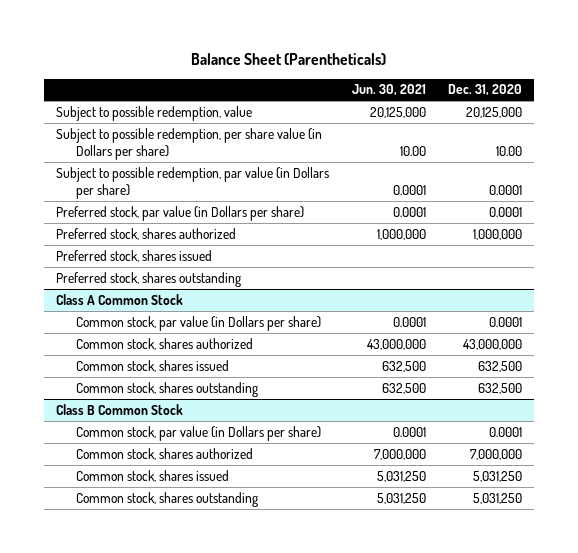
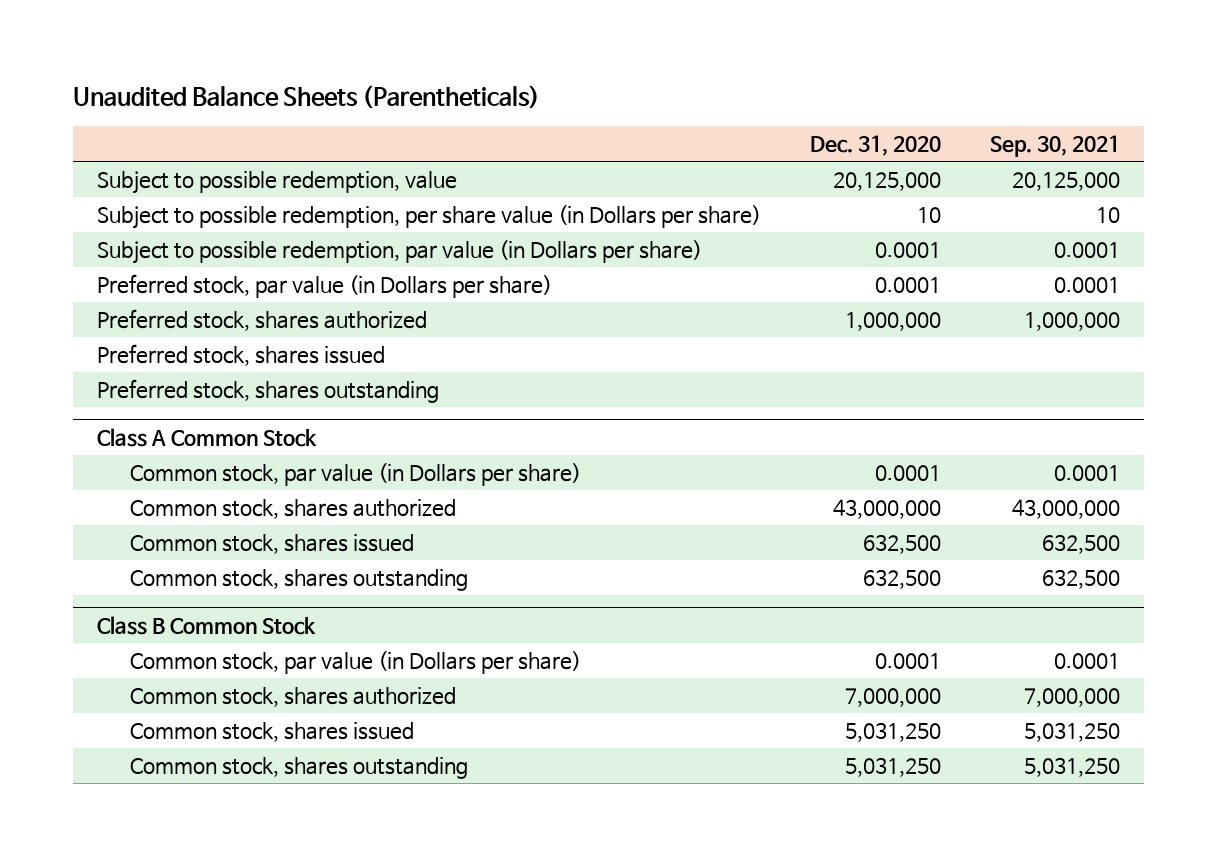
- Balance Sheet (Parentheticals)
+ Unaudited Balance Sheets (Parentheticals)
- | Jun. 30, 2021 | Dec. 31, 2020
+ | Dec. 31, 2020 | Sep. 30, 2021
- Subject to possible redemption, per share value (in Dollars per share) | 10.00 | 10.00
+ Subject to possible redemption, per share value (in Dollars per share) | 10 | 10

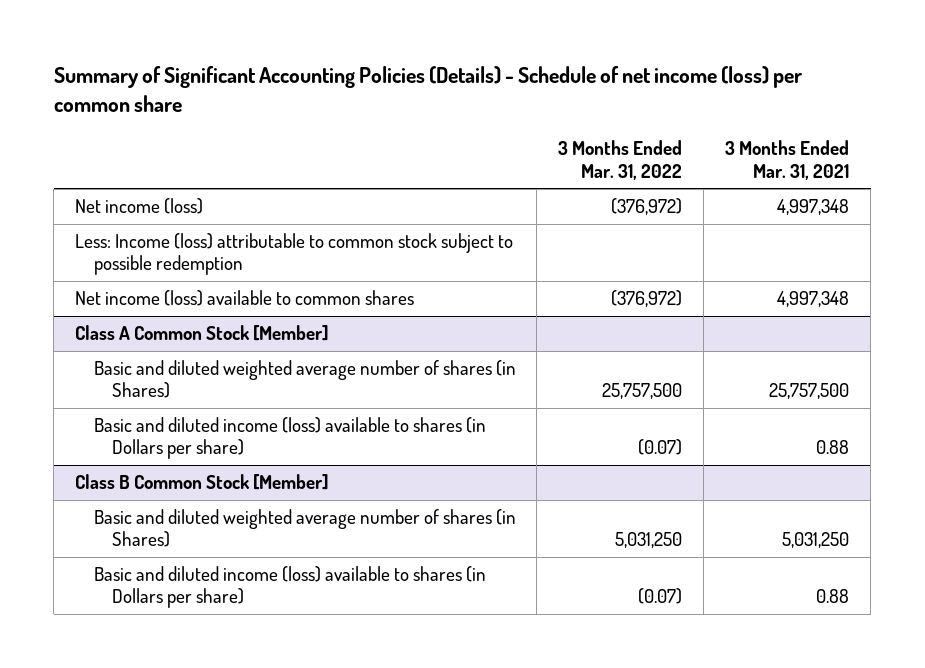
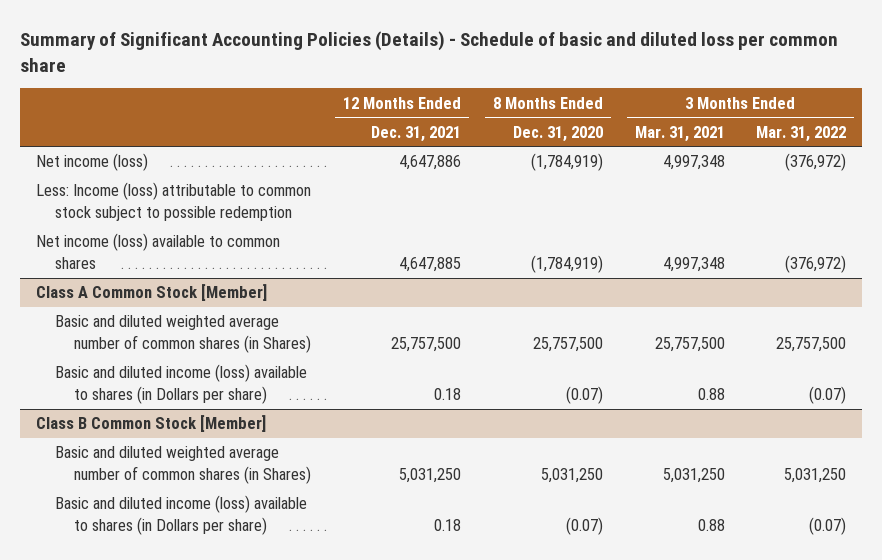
- Summary of Significant Accounting Policies (Details) - Schedule of net income (loss) per common share
+ Summary of Significant Accounting Policies (Details) - Schedule of basic and diluted loss per common share
- | 3 Months Ended Mar. 31, 2022 | 3 Months Ended Mar. 31, 2021
+ | 12 Months Ended Dec. 31, 2021 | 8 Months Ended Dec. 31, 2020 | 3 Months Ended Mar. 31, 2021 | 3 Months Ended Mar. 31, 2022
@ Class A Common Stock [Member]
- Basic and diluted weighted average number of shares (in Shares) | 25,757,500 | 25,757,500
+ Basic and diluted weighted average number of common shares (in Shares) | 25,757,500 | 25,757,500 | 25,757,500 | 25,757,500
@ Class B Common Stock [Member]
- Basic and diluted weighted average number of shares (in Shares) | 5,031,250 | 5,031,250
+ Basic and diluted weighted average number of common shares (in Shares) | 5,031,250 | 5,031,250 | 5,031,250 | 5,031,250

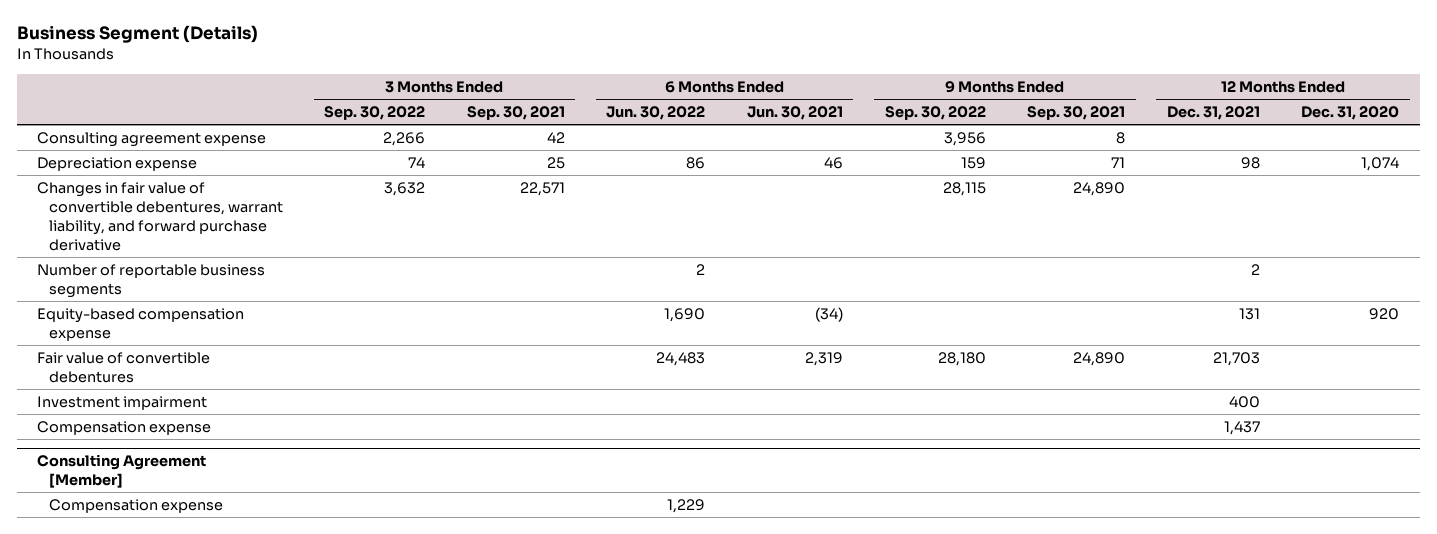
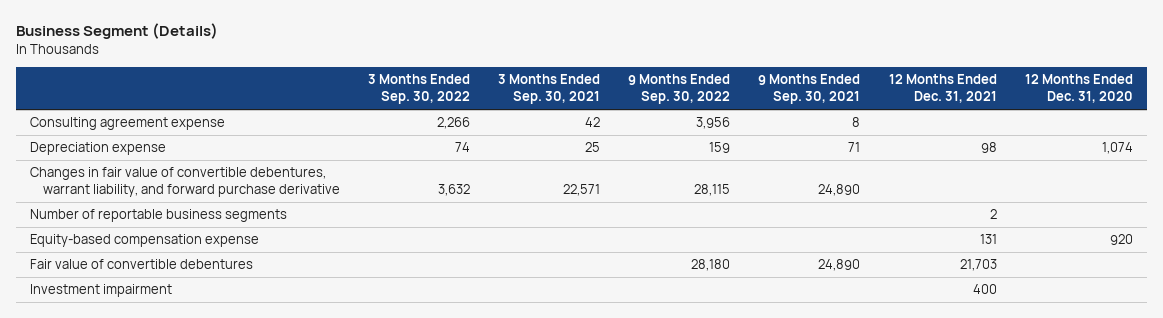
- | 3 Months Ended Sep. 30, 2022 | 3 Months Ended Sep. 30, 2021 | 6 Months Ended Jun. 30, 2022 | 6 Months Ended Jun. 30, 2021 | 9 Months Ended Sep. 30, 2022 | 9 Months Ended Sep. 30, 2021 | 12 Months Ended Dec. 31, 2021 | 12 Months Ended Dec. 31, 2020
+ | 3 Months Ended Sep. 30, 2022 | 3 Months Ended Sep. 30, 2021 | 9 Months Ended Sep. 30, 2022 | 9 Months Ended Sep. 30, 2021 | 12 Months Ended Dec. 31, 2021 | 12 Months Ended Dec. 31, 2020
- Compensation expense | | | | | | | 1,437 |
- Consulting Agreement [Member]
- Compensation expense | | | 1,229 | | | | |

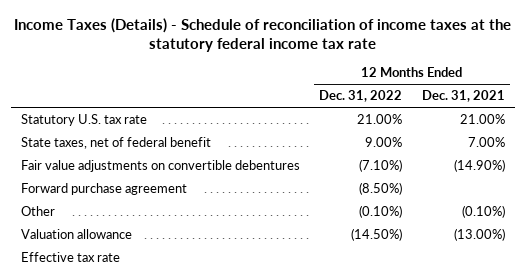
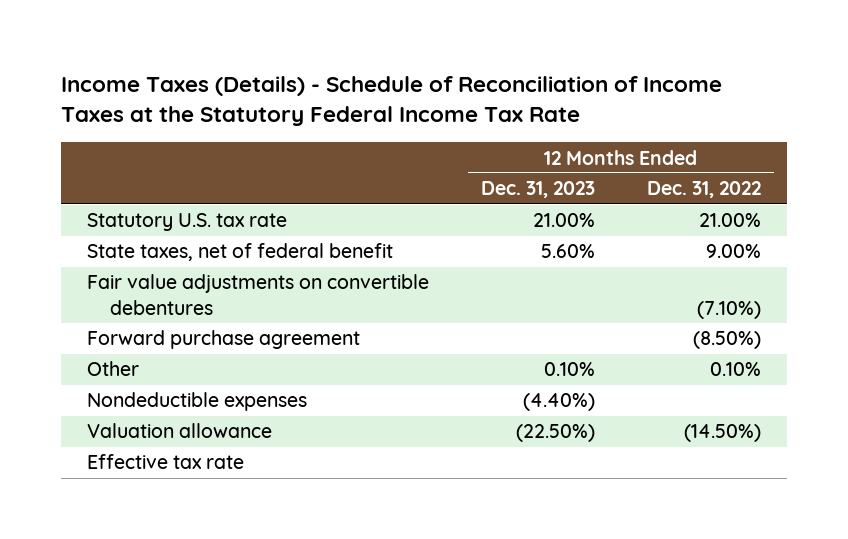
- Income Taxes (Details) - Schedule of reconciliation of income taxes at the statutory federal income tax rate
+ Income Taxes (Details) - Schedule of Reconciliation of Income Taxes at the Statutory Federal Income Tax Rate
- | 12 Months Ended Dec. 31, 2022 | 12 Months Ended Dec. 31, 2021
+ | 12 Months Ended Dec. 31, 2023 | 12 Months Ended Dec. 31, 2022
- Other | (0.10%) | (0.10%)
+ Other | 0.10% | 0.10%
+ Nondeductible expenses | (4.40%) |

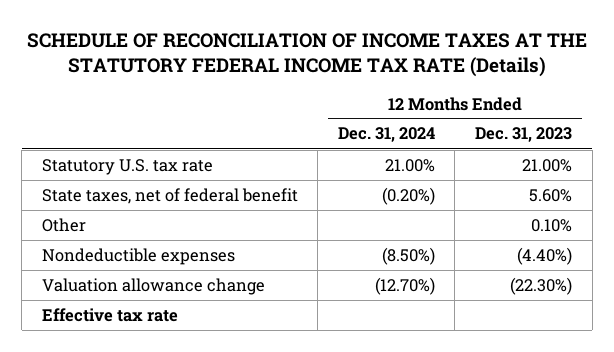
- Income Taxes (Details) - Schedule of Reconciliation of Income Taxes at the Statutory Federal Income Tax Rate
+ SCHEDULE OF RECONCILIATION OF INCOME TAXES AT THE STATUTORY FEDERAL INCOME TAX RATE (Details)
- | 12 Months Ended Dec. 31, 2023 | 12 Months Ended Dec. 31, 2022
+ | 12 Months Ended Dec. 31, 2024 | 12 Months Ended Dec. 31, 2023
- Fair value adjustments on convertible debentures | | (7.10%)
- Forward purchase agreement | | (8.50%)
- Valuation allowance | (22.50%) | (14.50%)
+ Valuation allowance change | (12.70%) | (22.30%)

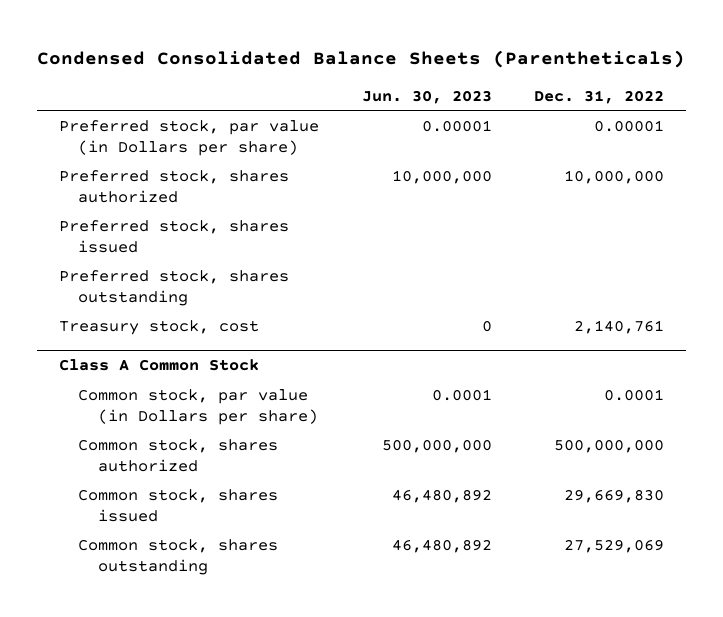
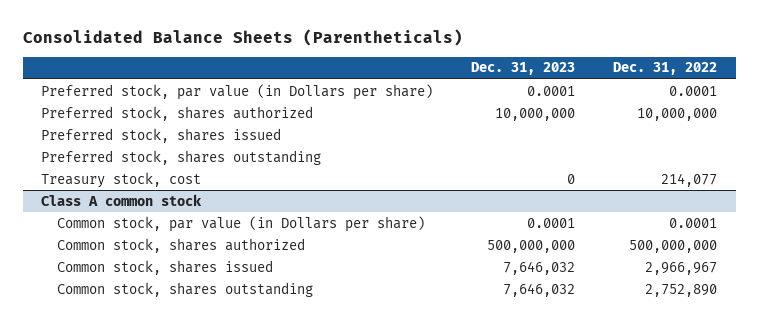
- Condensed Consolidated Balance Sheets (Parentheticals)
+ Consolidated Balance Sheets (Parentheticals)
- | Jun. 30, 2023 | Dec. 31, 2022
+ | Dec. 31, 2023 | Dec. 31, 2022
- Preferred stock, par value (in Dollars per share) | 0.00001 | 0.00001
+ Preferred stock, par value (in Dollars per share) | 0.0001 | 0.0001
- Treasury stock, cost | 0 | 2,140,761
- Class A Common Stock
+ Treasury stock, cost | 0 | 214,077
+ Class A common stock
- Common stock, shares issued | 46,480,892 | 29,669,830
- Common stock, shares outstanding | 46,480,892 | 27,529,069
+ Common stock, shares issued | 7,646,032 | 2,966,967
+ Common stock, shares outstanding | 7,646,032 | 2,752,890

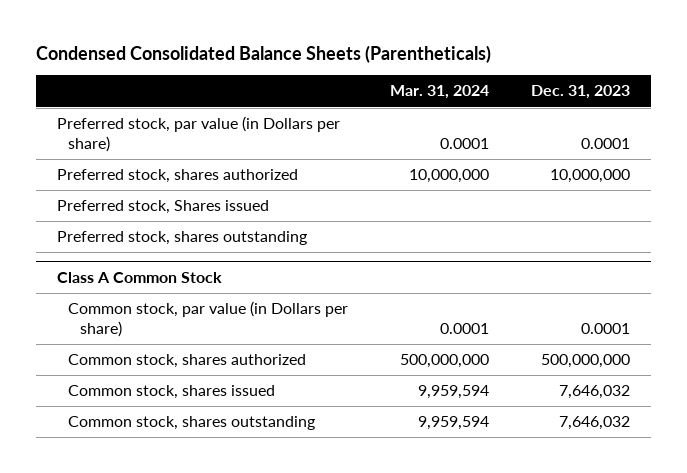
- Consolidated Balance Sheets (Parentheticals)
+ Condensed Consolidated Balance Sheets (Parentheticals)
- | Dec. 31, 2023 | Dec. 31, 2022
+ | Mar. 31, 2024 | Dec. 31, 2023
- Preferred stock, shares issued
+ Preferred stock, Shares issued
- Treasury stock, cost | 0 | 214,077
- Class A common stock
+ Class A Common Stock

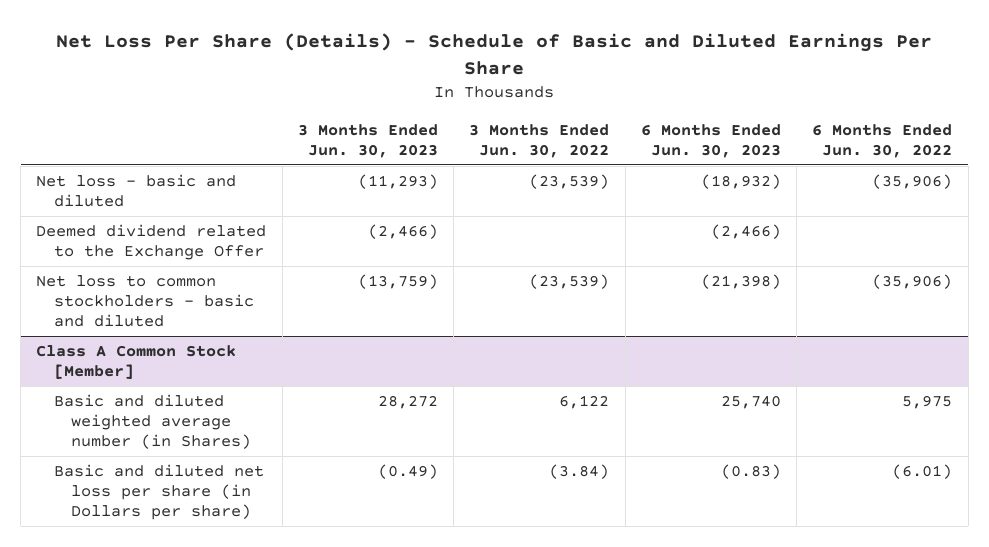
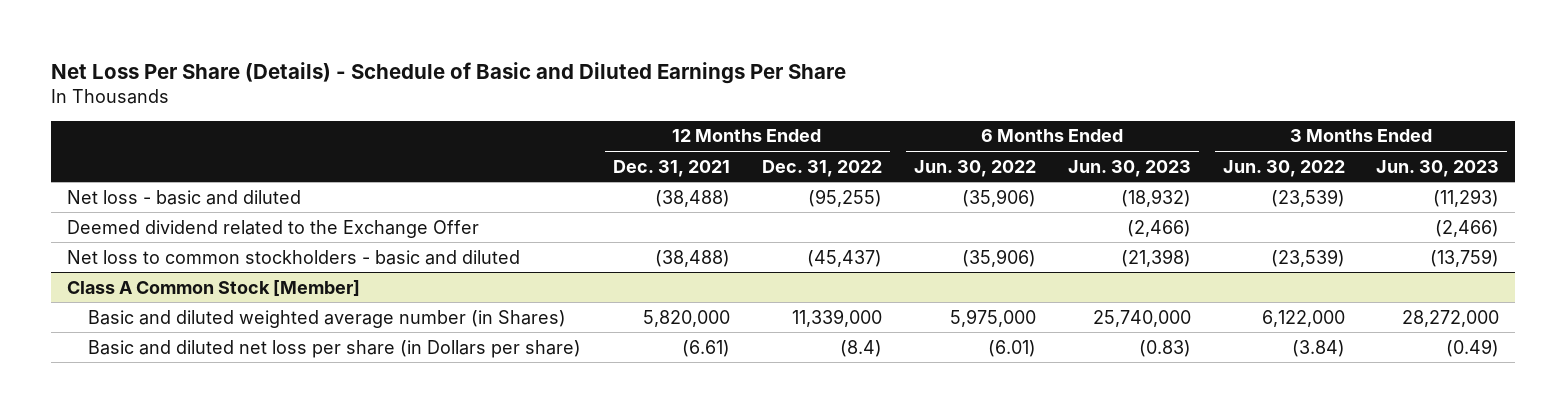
- | 3 Months Ended Jun. 30, 2023 | 3 Months Ended Jun. 30, 2022 | 6 Months Ended Jun. 30, 2023 | 6 Months Ended Jun. 30, 2022
+ | 12 Months Ended Dec. 31, 2021 | 12 Months Ended Dec. 31, 2022 | 6 Months Ended Jun. 30, 2022 | 6 Months Ended Jun. 30, 2023 | 3 Months Ended Jun. 30, 2022 | 3 Months Ended Jun. 30, 2023
@ Class A Common Stock [Member]
- Basic and diluted weighted average number (in Shares) | 28,272 | 6,122 | 25,740 | 5,975
+ Basic and diluted weighted average number (in Shares) | 5,820,000 | 11,339,000 | 5,975,000 | 25,740,000 | 6,122,000 | 28,272,000

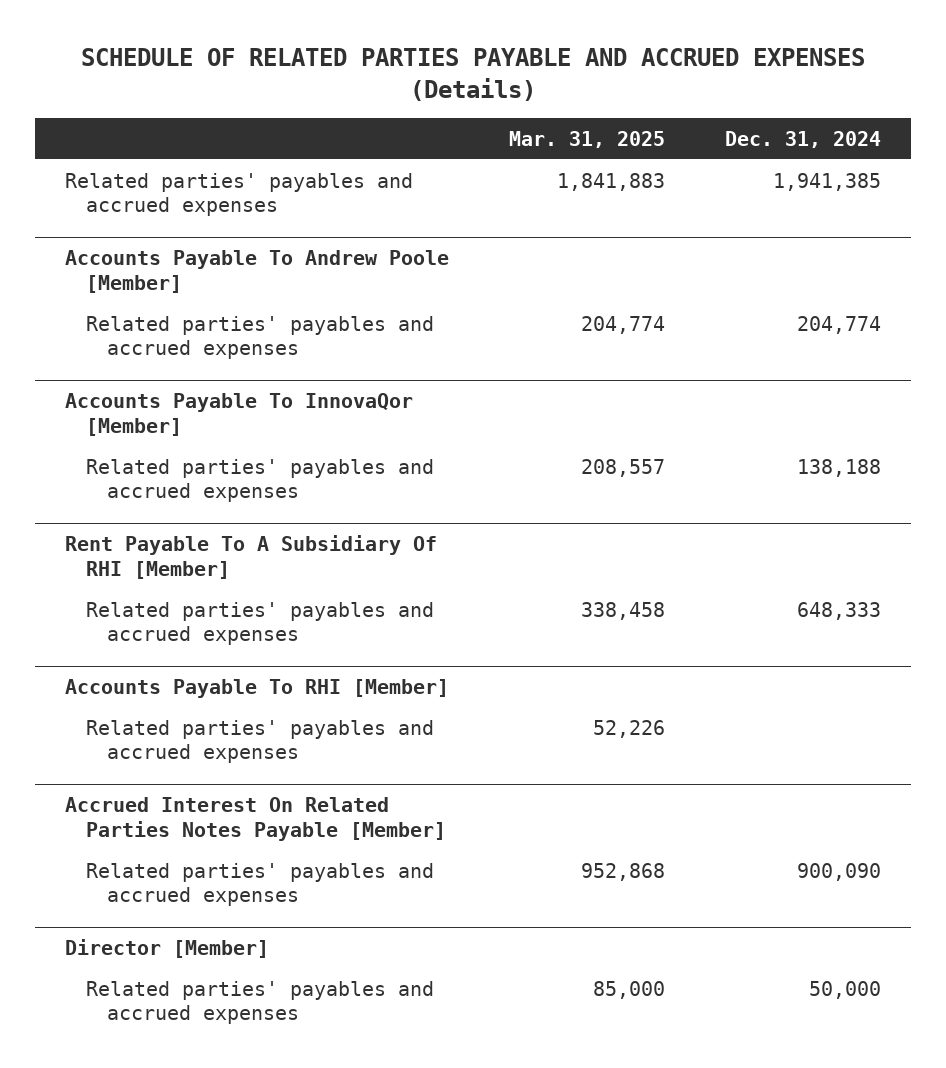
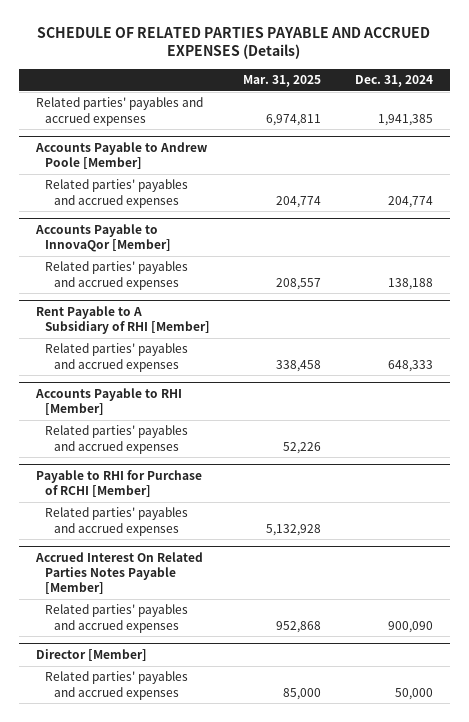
- Related parties' payables and accrued expenses | 1,841,883 | 1,941,385
- Accounts Payable To Andrew Poole [Member]
+ Related parties' payables and accrued expenses | 6,974,811 | 1,941,385
+ Accounts Payable to Andrew Poole [Member]
- Accounts Payable To InnovaQor [Member]
+ Accounts Payable to InnovaQor [Member]
- Rent Payable To A Subsidiary Of RHI [Member]
+ Rent Payable to A Subsidiary of RHI [Member]
- Accounts Payable To RHI [Member]
+ Accounts Payable to RHI [Member]
+ Payable to RHI for Purchase of RCHI [Member]
+ Related parties' payables and accrued expenses | 5,132,928 |

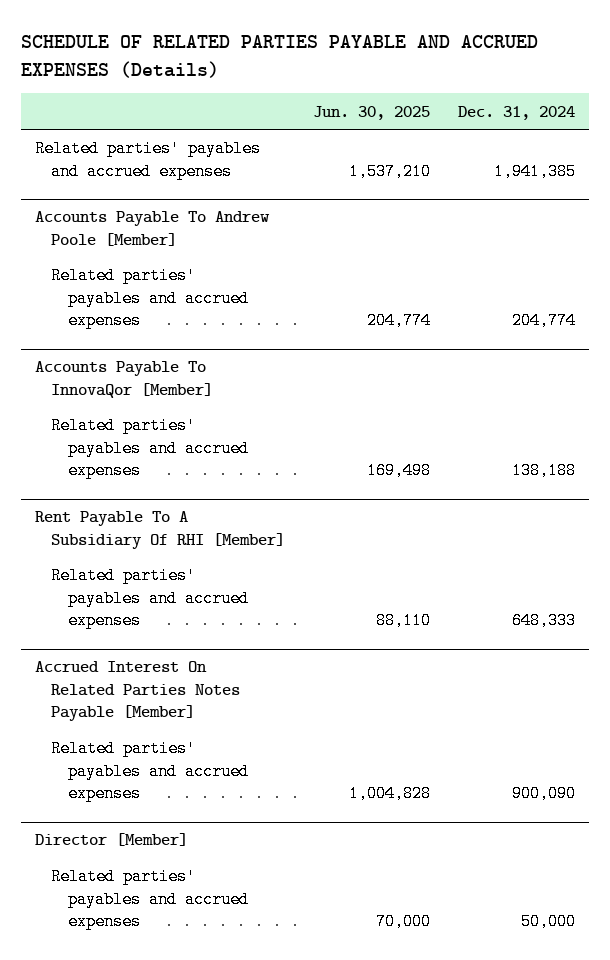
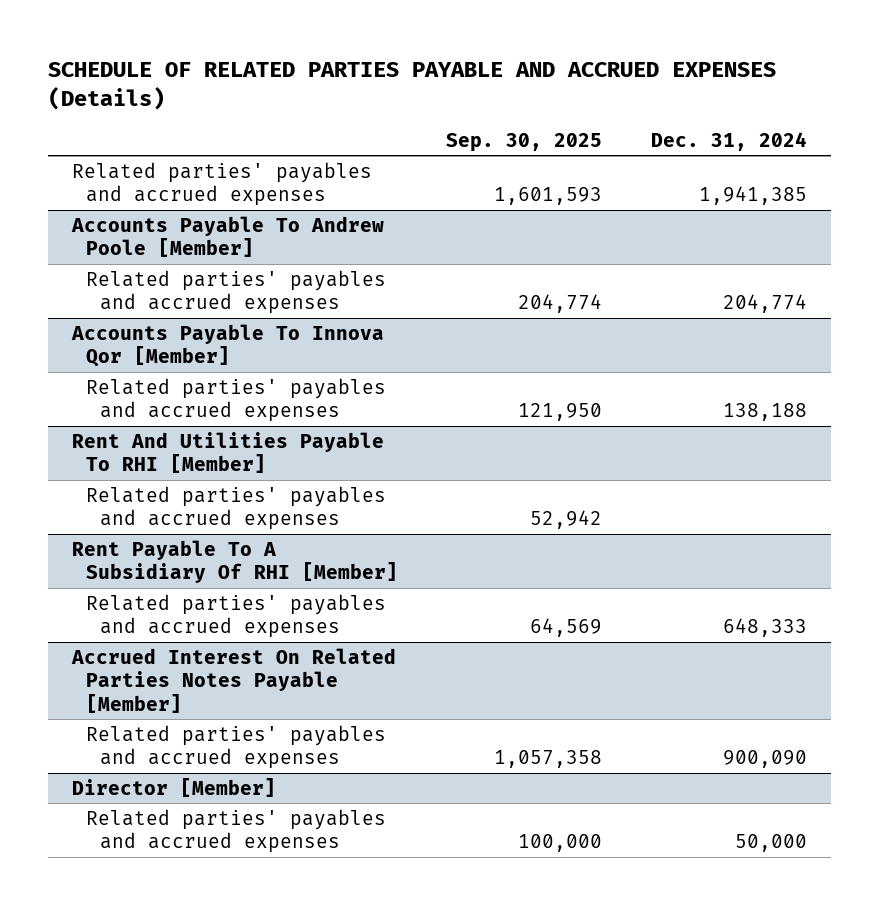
- | Jun. 30, 2025 | Dec. 31, 2024
+ | Sep. 30, 2025 | Dec. 31, 2024
- Accounts Payable To InnovaQor [Member]
+ Accounts Payable To Innova Qor [Member]
+ Rent And Utilities Payable To RHI [Member]
+ Related parties' payables and accrued expenses | 52,942 |

